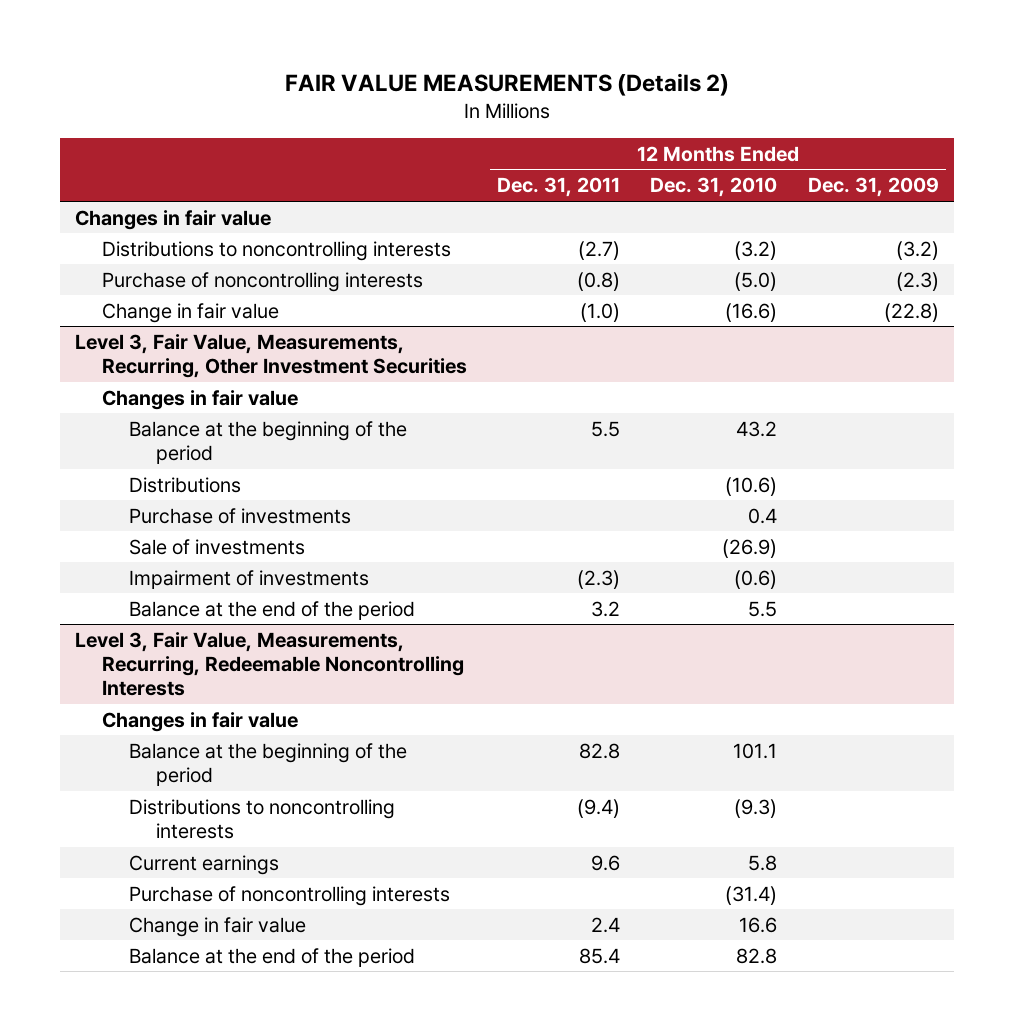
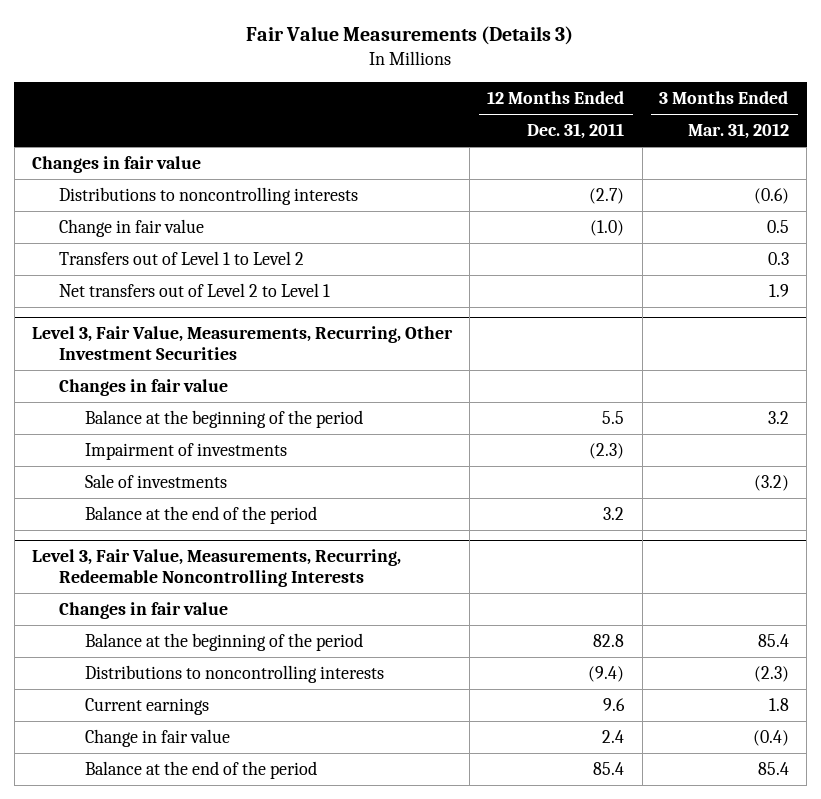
- FAIR VALUE MEASUREMENTS (Details 2)
+ Fair Value Measurements (Details 3)
- | 12 Months Ended Dec. 31, 2011 | 12 Months Ended Dec. 31, 2010 | 12 Months Ended Dec. 31, 2009
+ | 12 Months Ended Dec. 31, 2011 | 3 Months Ended Mar. 31, 2012
- Purchase of noncontrolling interests | (0.8) | (5.0) | (2.3)
+ Transfers out of Level 1 to Level 2 | | 0.3
+ Net transfers out of Level 2 to Level 1 | | 1.9
@ Level 3, Fair Value, Measurements, Recurring, Other Investment Securities
- Distributions | | (10.6) |
- Purchase of investments | | 0.4 |
moved down: Sale of investments | | (3.2)
@ Level 3, Fair Value, Measurements, Recurring, Redeemable Noncontrolling Interests
- Purchase of noncontrolling interests | | (31.4) |

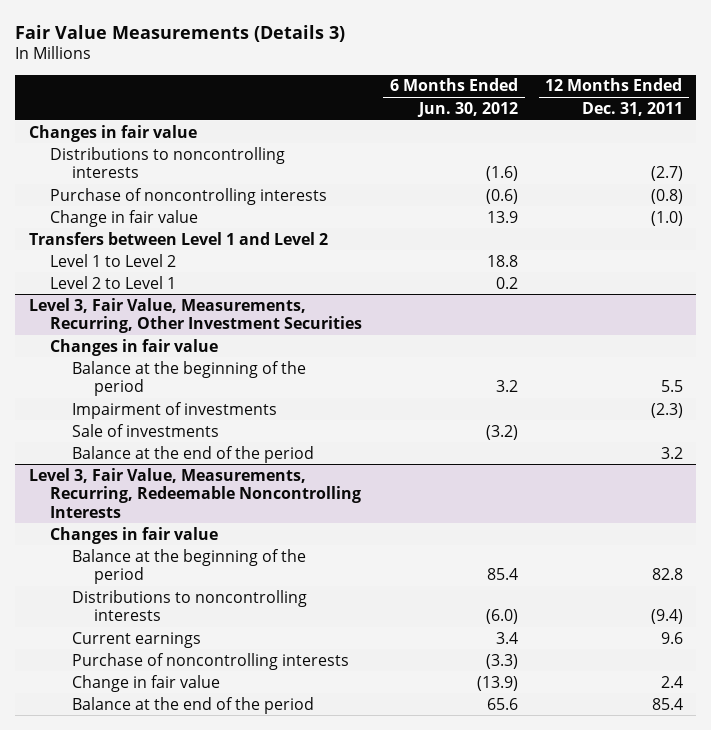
- | 12 Months Ended Dec. 31, 2011 | 3 Months Ended Mar. 31, 2012
+ | 6 Months Ended Jun. 30, 2012 | 12 Months Ended Dec. 31, 2011
+ Purchase of noncontrolling interests | (0.6) | (0.8)
- Transfers out of Level 1 to Level 2 | | 0.3
- Net transfers out of Level 2 to Level 1 | | 1.9
+ Transfers between Level 1 and Level 2
+ Level 1 to Level 2 | 18.8 |
+ Level 2 to Level 1 | 0.2 |
@ Level 3, Fair Value, Measurements, Recurring, Redeemable Noncontrolling Interests
+ Purchase of noncontrolling interests | (3.3) |

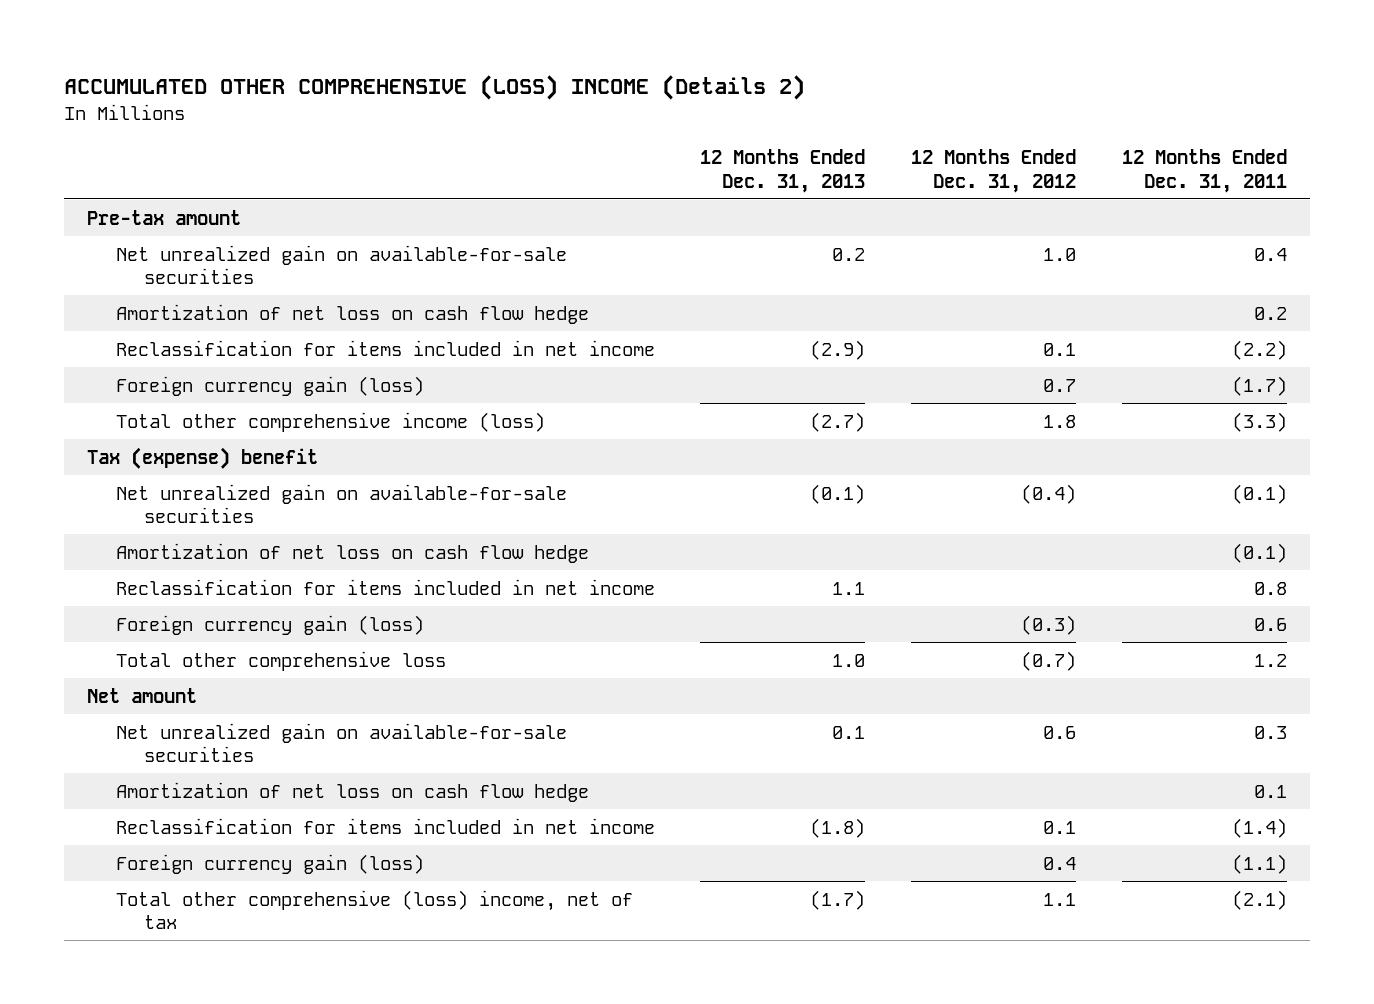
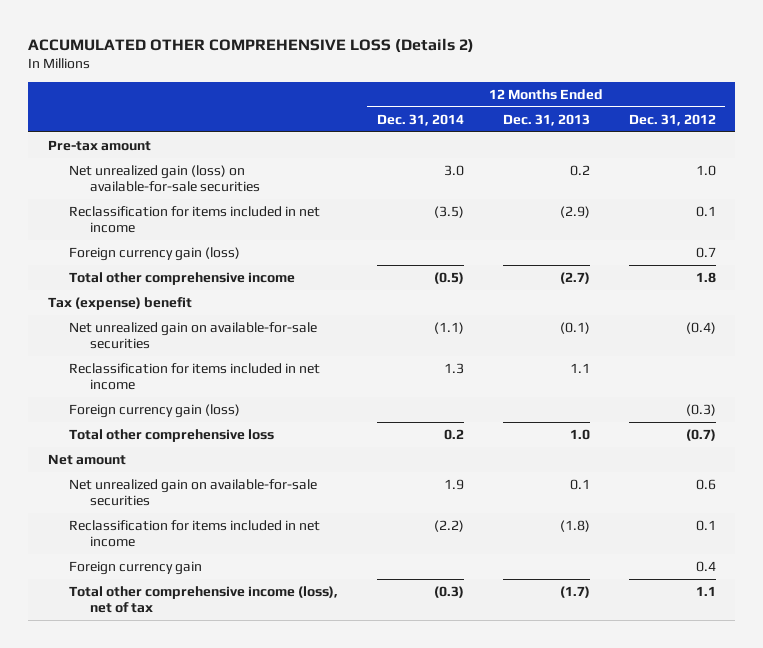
- ACCUMULATED OTHER COMPREHENSIVE (LOSS) INCOME (Details 2)
+ ACCUMULATED OTHER COMPREHENSIVE LOSS (Details 2)
- | 12 Months Ended Dec. 31, 2013 | 12 Months Ended Dec. 31, 2012 | 12 Months Ended Dec. 31, 2011
+ | 12 Months Ended Dec. 31, 2014 | 12 Months Ended Dec. 31, 2013 | 12 Months Ended Dec. 31, 2012
- Net unrealized gain on available-for-sale securities | 0.2 | 1.0 | 0.4
- Amortization of net loss on cash flow hedge | | | 0.2
+ Net unrealized gain (loss) on available-for-sale securities | 3.0 | 0.2 | 1.0
- Total other comprehensive income (loss) | (2.7) | 1.8 | (3.3)
+ Total other comprehensive income | (0.5) | (2.7) | 1.8
- Amortization of net loss on cash flow hedge | | | (0.1)
- Amortization of net loss on cash flow hedge | | | 0.1
- Foreign currency gain (loss) | | 0.4 | (1.1)
- Total other comprehensive (loss) income, net of tax | (1.7) | 1.1 | (2.1)
+ Foreign currency gain | | | 0.4
+ Total other comprehensive income (loss), net of tax | (0.3) | (1.7) | 1.1

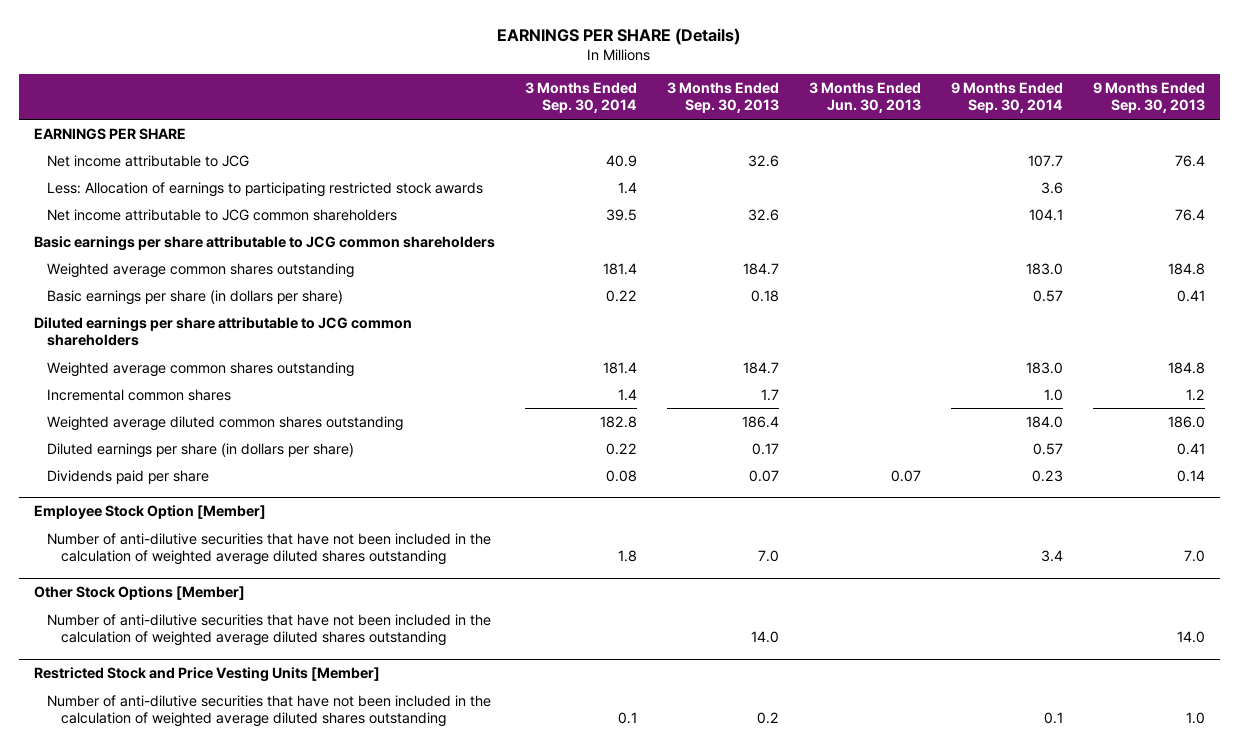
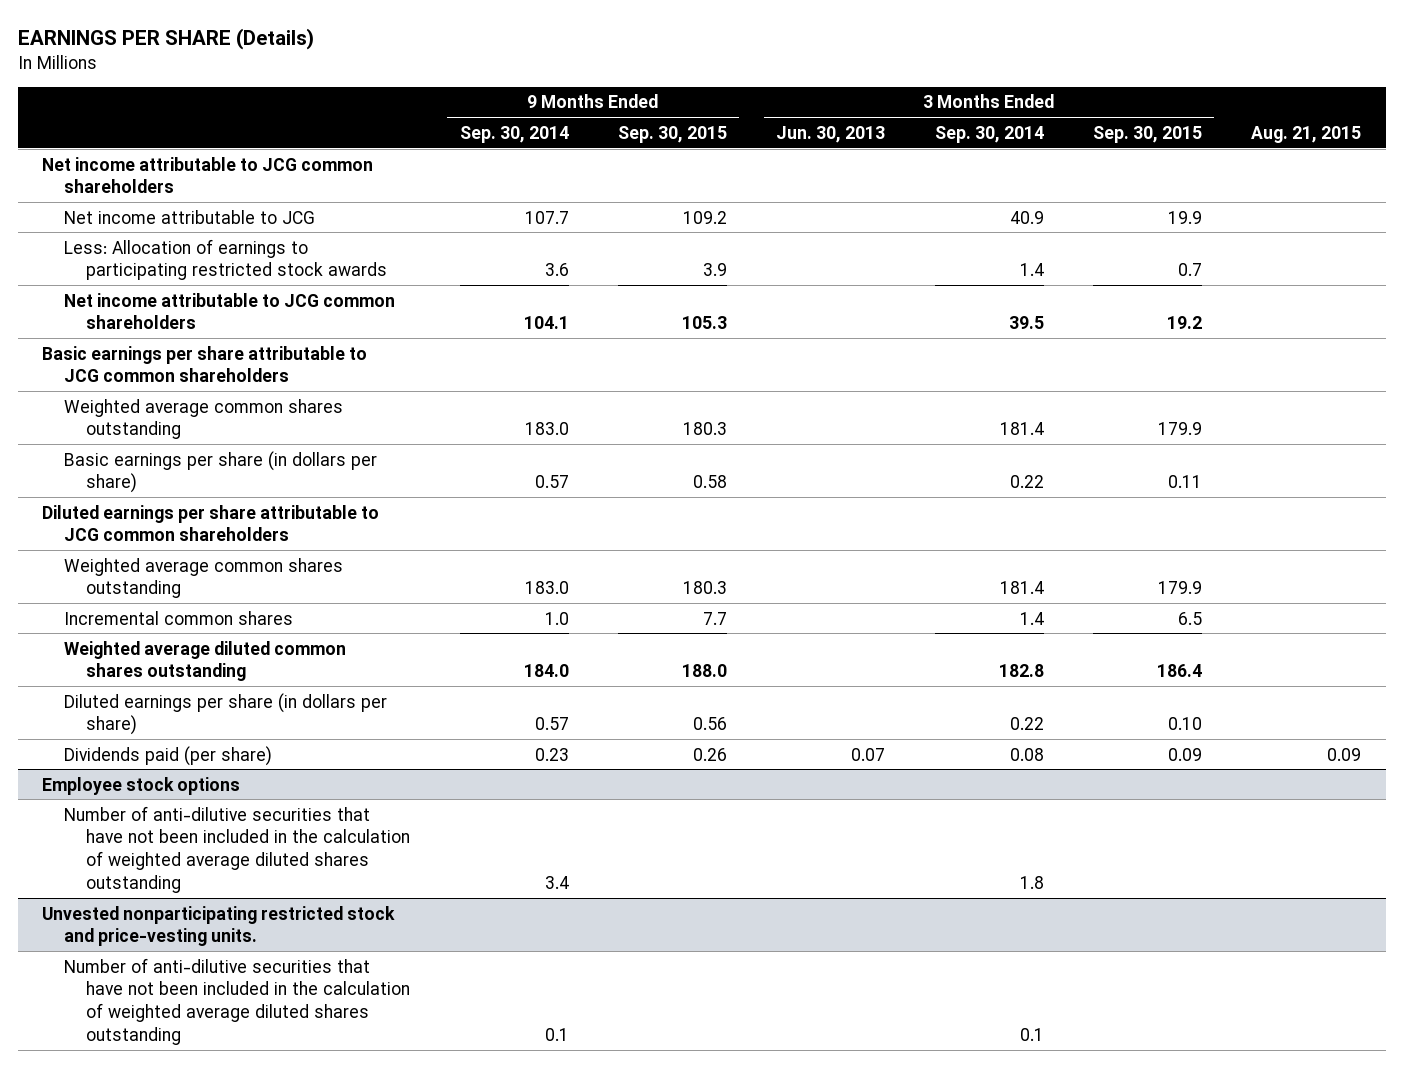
- | 3 Months Ended Sep. 30, 2014 | 3 Months Ended Sep. 30, 2013 | 3 Months Ended Jun. 30, 2013 | 9 Months Ended Sep. 30, 2014 | 9 Months Ended Sep. 30, 2013
+ | 9 Months Ended Sep. 30, 2014 | 9 Months Ended Sep. 30, 2015 | 3 Months Ended Jun. 30, 2013 | 3 Months Ended Sep. 30, 2014 | 3 Months Ended Sep. 30, 2015 | Aug. 21, 2015
- EARNINGS PER SHARE
+ Net income attributable to JCG common shareholders
- Dividends paid per share | 0.08 | 0.07 | 0.07 | 0.23 | 0.14
- Employee Stock Option [Member]
+ Dividends paid (per share) | 0.23 | 0.26 | 0.07 | 0.08 | 0.09 | 0.09
+ Employee stock options
- Other Stock Options [Member]
- Number of anti-dilutive securities that have not been included in the calculation of weighted average diluted shares outstanding | | 14.0 | | | 14.0
- Restricted Stock and Price Vesting Units [Member]
+ Unvested nonparticipating restricted stock and price-vesting units.

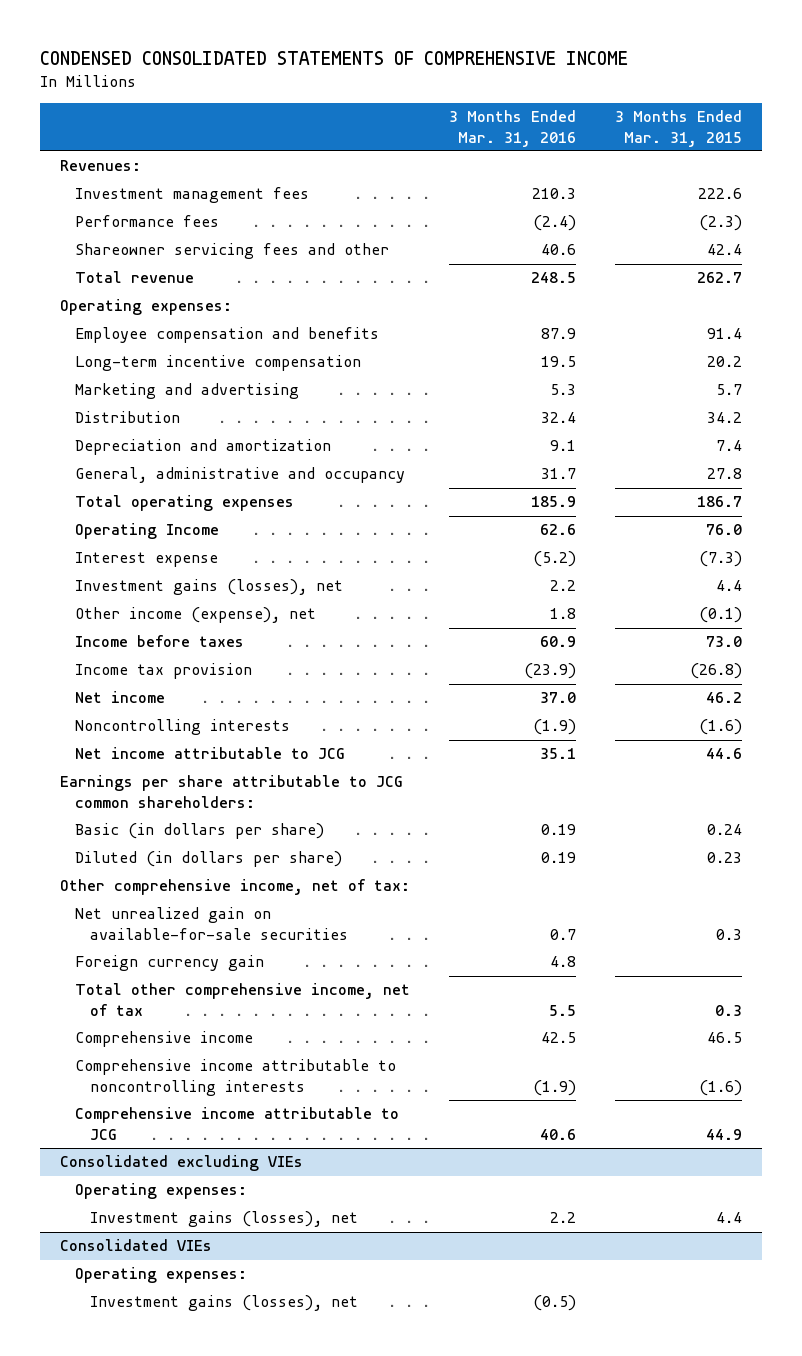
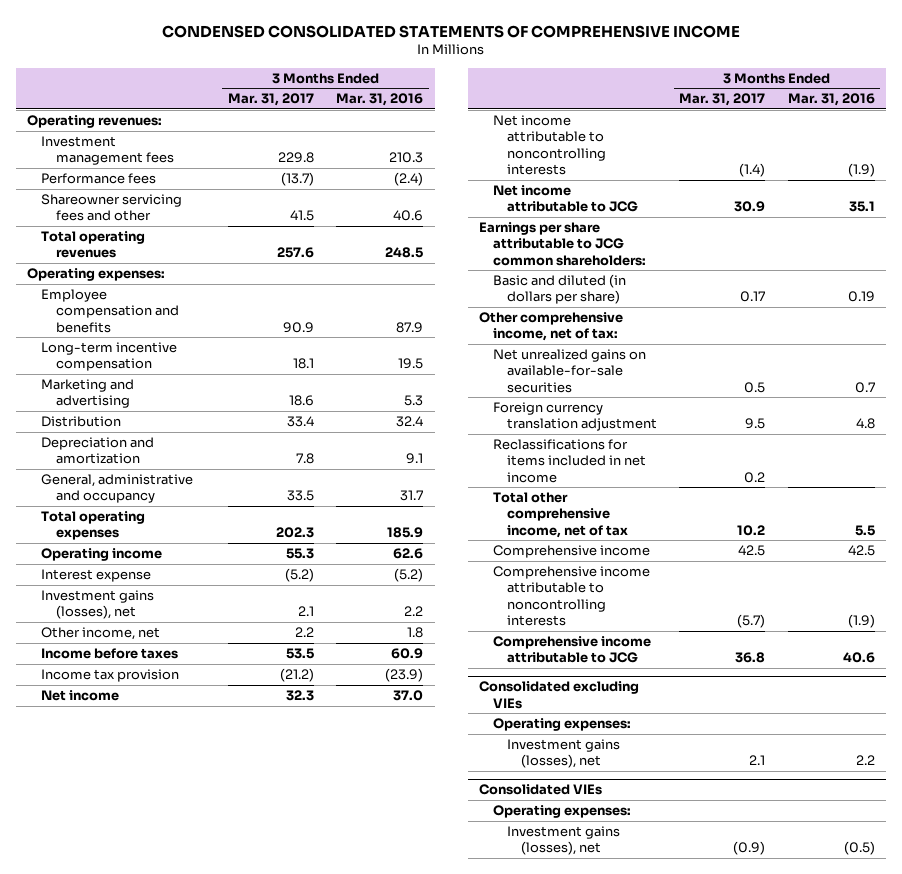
- | 3 Months Ended Mar. 31, 2016 | 3 Months Ended Mar. 31, 2015
+ | 3 Months Ended Mar. 31, 2017 | 3 Months Ended Mar. 31, 2016
- Revenues:
+ Operating revenues:
- Total revenue | 248.5 | 262.7
+ Total operating revenues | 257.6 | 248.5
- Operating Income | 62.6 | 76.0
+ Operating income | 55.3 | 62.6
- Other income (expense), net | 1.8 | (0.1)
+ Other income, net | 2.2 | 1.8
- Noncontrolling interests | (1.9) | (1.6)
+ Net income attributable to noncontrolling interests | (1.4) | (1.9)
- Basic (in dollars per share) | 0.19 | 0.24
- Diluted (in dollars per share) | 0.19 | 0.23
+ Basic and diluted (in dollars per share) | 0.17 | 0.19
- Net unrealized gain on available-for-sale securities | 0.7 | 0.3
- Foreign currency gain | 4.8 |
+ Net unrealized gains on available-for-sale securities | 0.5 | 0.7
+ Foreign currency translation adjustment | 9.5 | 4.8
+ Reclassifications for items included in net income | 0.2 |

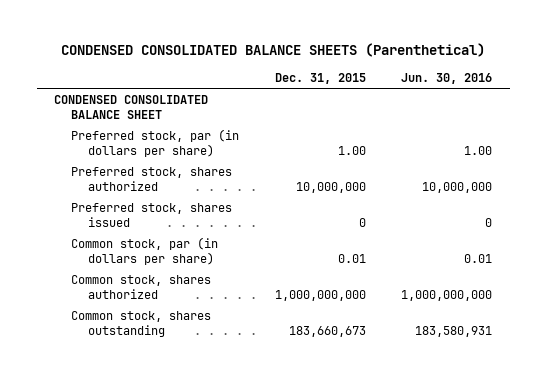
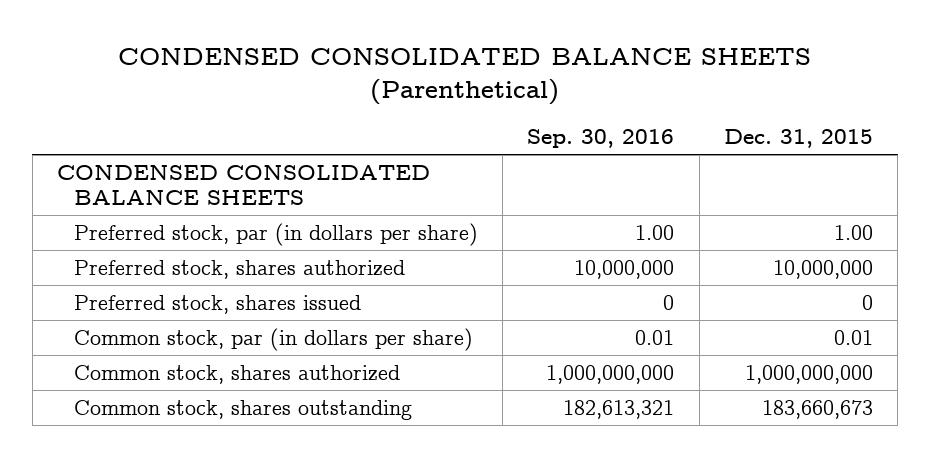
- | Dec. 31, 2015 | Jun. 30, 2016
+ | Sep. 30, 2016 | Dec. 31, 2015
- CONDENSED CONSOLIDATED BALANCE SHEET
+ CONDENSED CONSOLIDATED BALANCE SHEETS

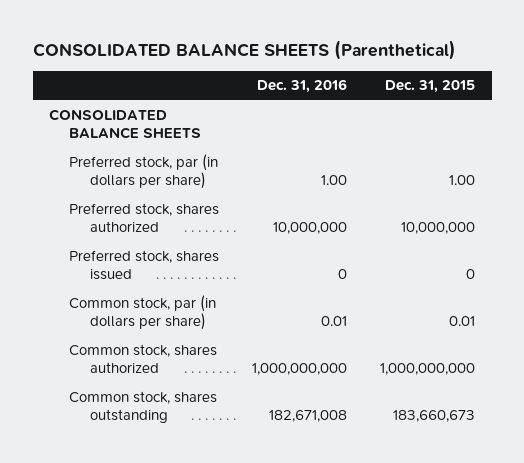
- CONDENSED CONSOLIDATED BALANCE SHEETS (Parenthetical)
+ CONSOLIDATED BALANCE SHEETS (Parenthetical)
- | Sep. 30, 2016 | Dec. 31, 2015
+ | Dec. 31, 2016 | Dec. 31, 2015
- CONDENSED CONSOLIDATED BALANCE SHEETS
+ CONSOLIDATED BALANCE SHEETS

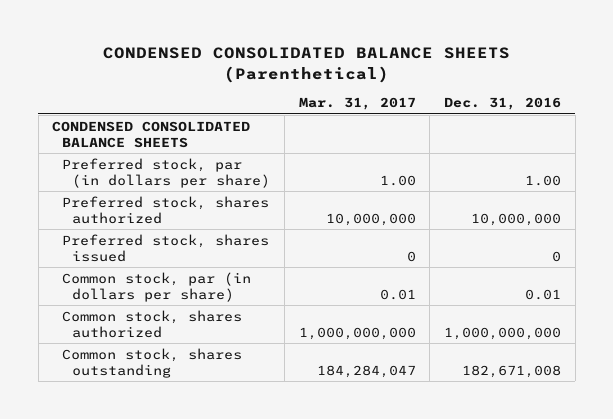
- CONSOLIDATED BALANCE SHEETS (Parenthetical)
+ CONDENSED CONSOLIDATED BALANCE SHEETS (Parenthetical)
- | Dec. 31, 2016 | Dec. 31, 2015
+ | Mar. 31, 2017 | Dec. 31, 2016
- CONSOLIDATED BALANCE SHEETS
+ CONDENSED CONSOLIDATED BALANCE SHEETS

